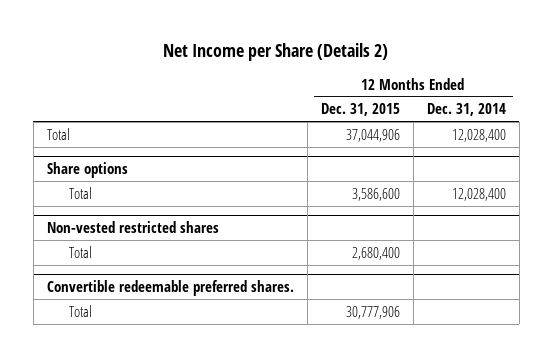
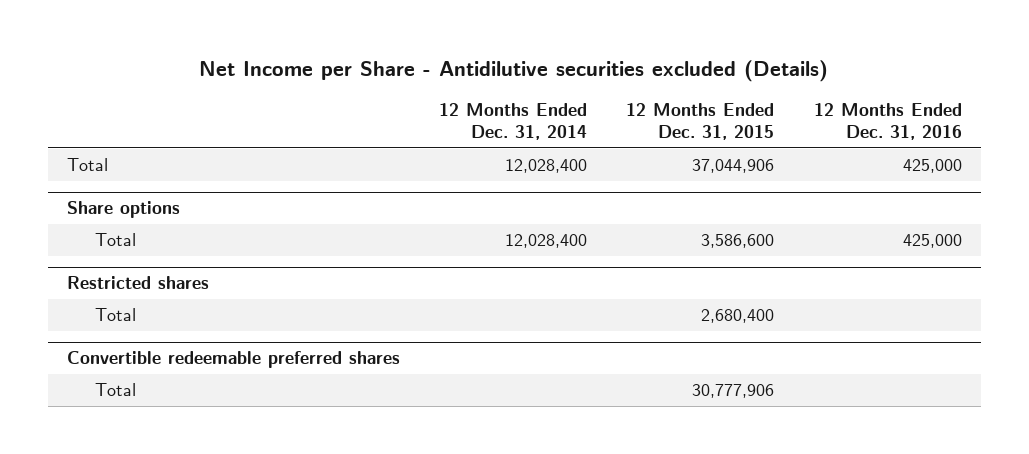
- Net Income per Share (Details 2)
+ Net Income per Share - Antidilutive securities excluded (Details)
- | 12 Months Ended Dec. 31, 2015 | 12 Months Ended Dec. 31, 2014
+ | 12 Months Ended Dec. 31, 2014 | 12 Months Ended Dec. 31, 2015 | 12 Months Ended Dec. 31, 2016
- Non-vested restricted shares
+ Restricted shares
- Convertible redeemable preferred shares.
+ Convertible redeemable preferred shares

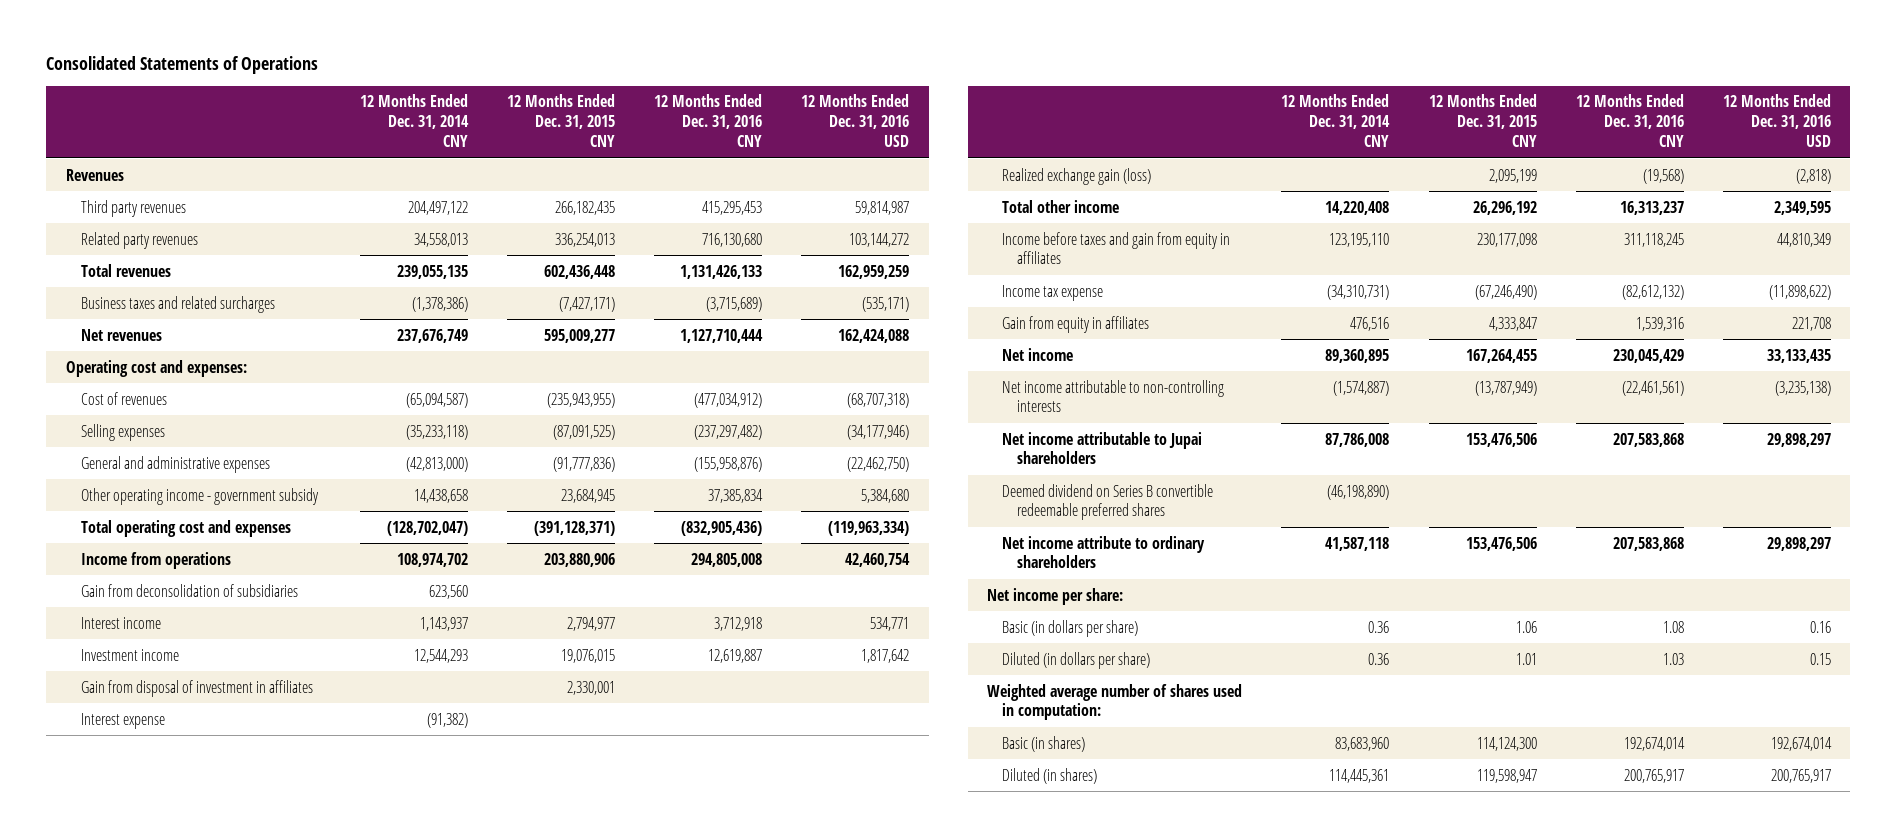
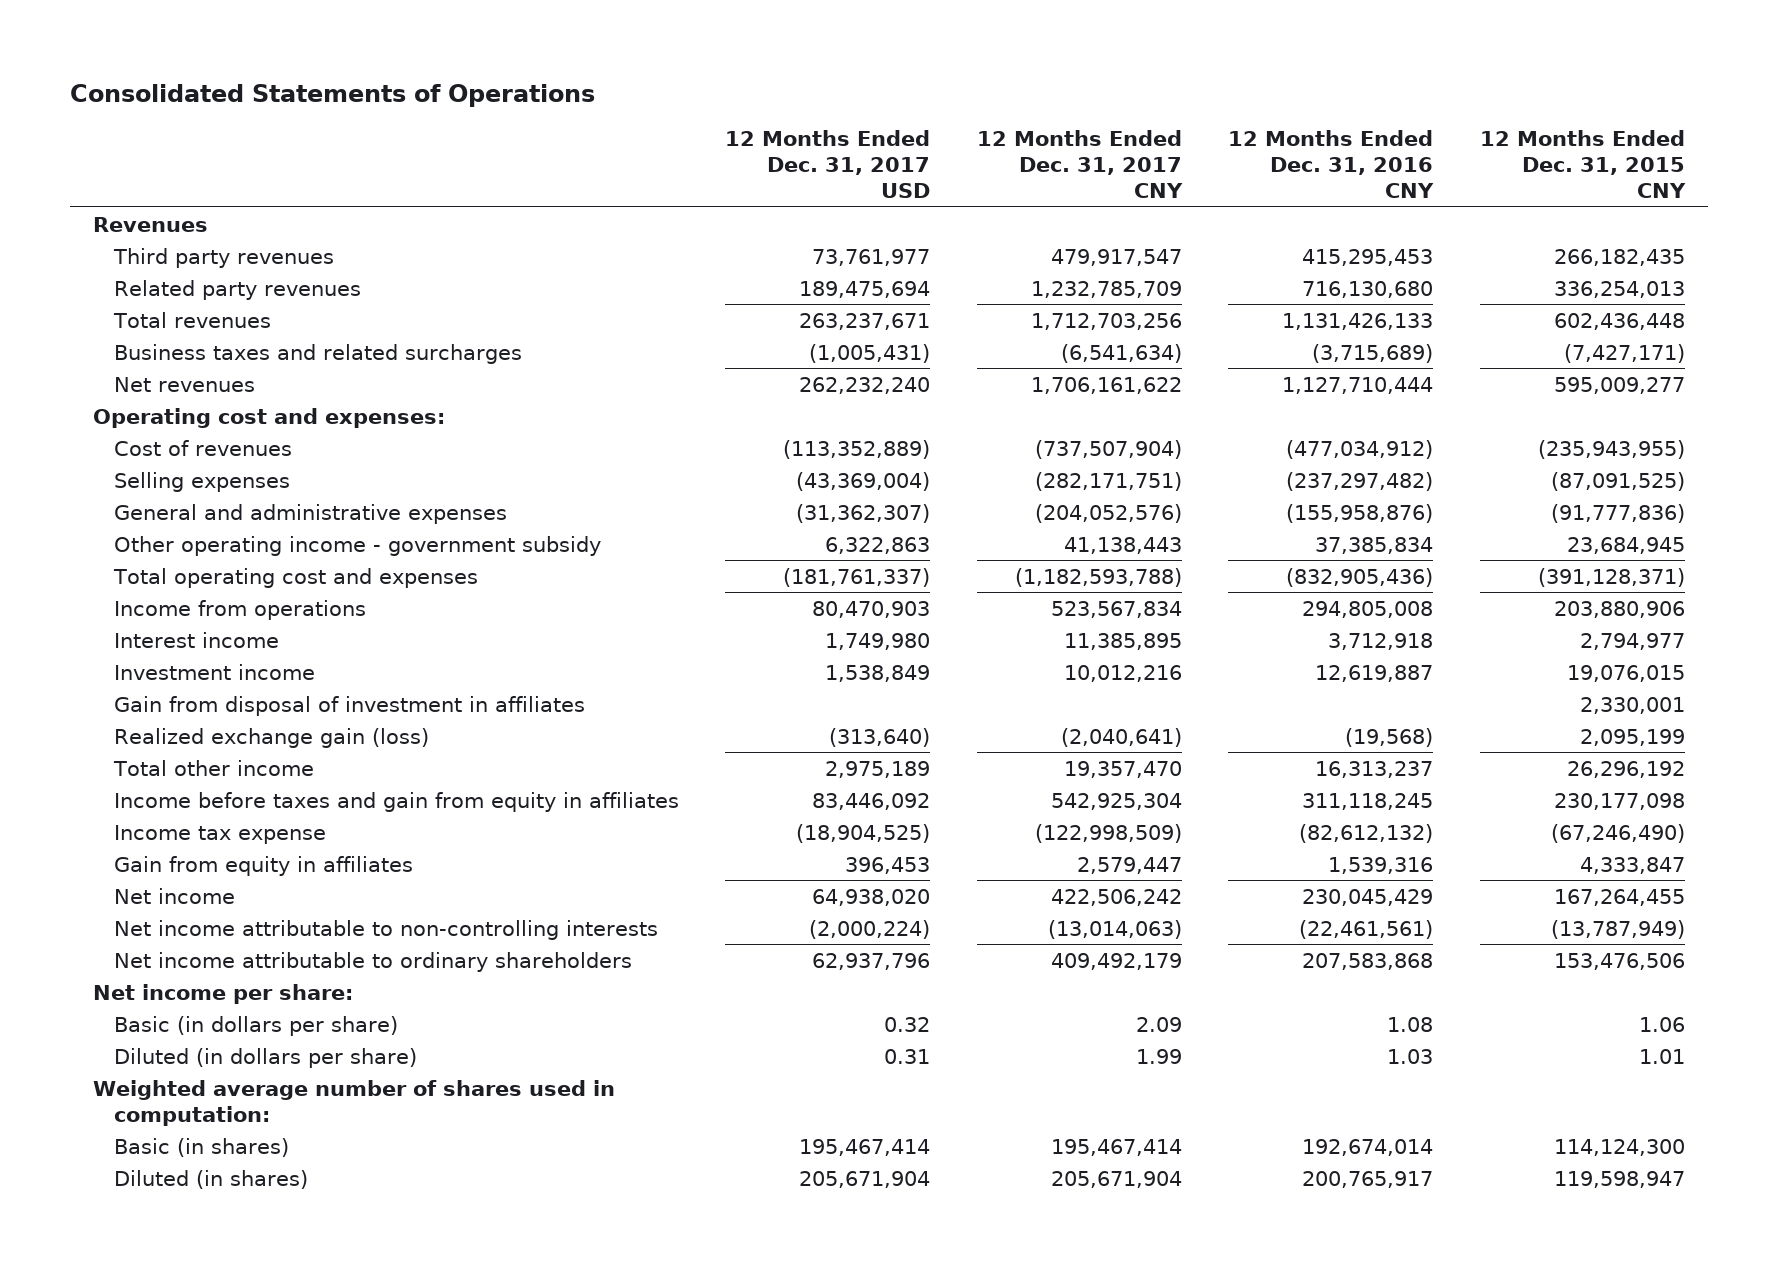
- | 12 Months Ended Dec. 31, 2014 CNY | 12 Months Ended Dec. 31, 2015 CNY | 12 Months Ended Dec. 31, 2016 CNY | 12 Months Ended Dec. 31, 2016 USD
+ | 12 Months Ended Dec. 31, 2017 USD | 12 Months Ended Dec. 31, 2017 CNY | 12 Months Ended Dec. 31, 2016 CNY | 12 Months Ended Dec. 31, 2015 CNY
- Gain from deconsolidation of subsidiaries | 623,560 | | |
- Interest expense | (91,382) | | |
- Net income attributable to Jupai shareholders | 87,786,008 | 153,476,506 | 207,583,868 | 29,898,297
- Deemed dividend on Series B convertible redeemable preferred shares | (46,198,890) | | |
- Net income attribute to ordinary shareholders | 41,587,118 | 153,476,506 | 207,583,868 | 29,898,297
+ Net income attributable to ordinary shareholders | 62,937,796 | 409,492,179 | 207,583,868 | 153,476,506

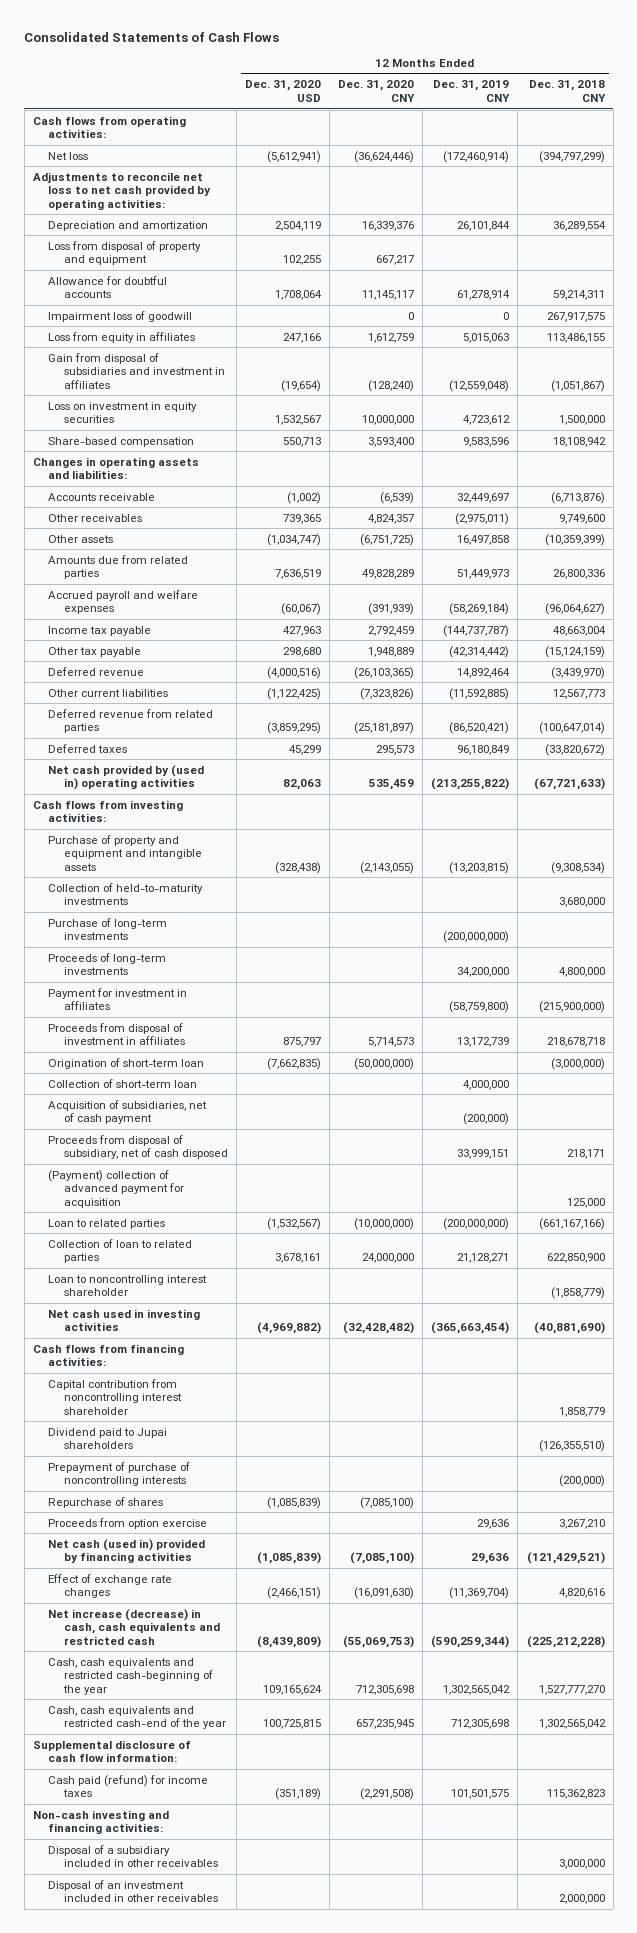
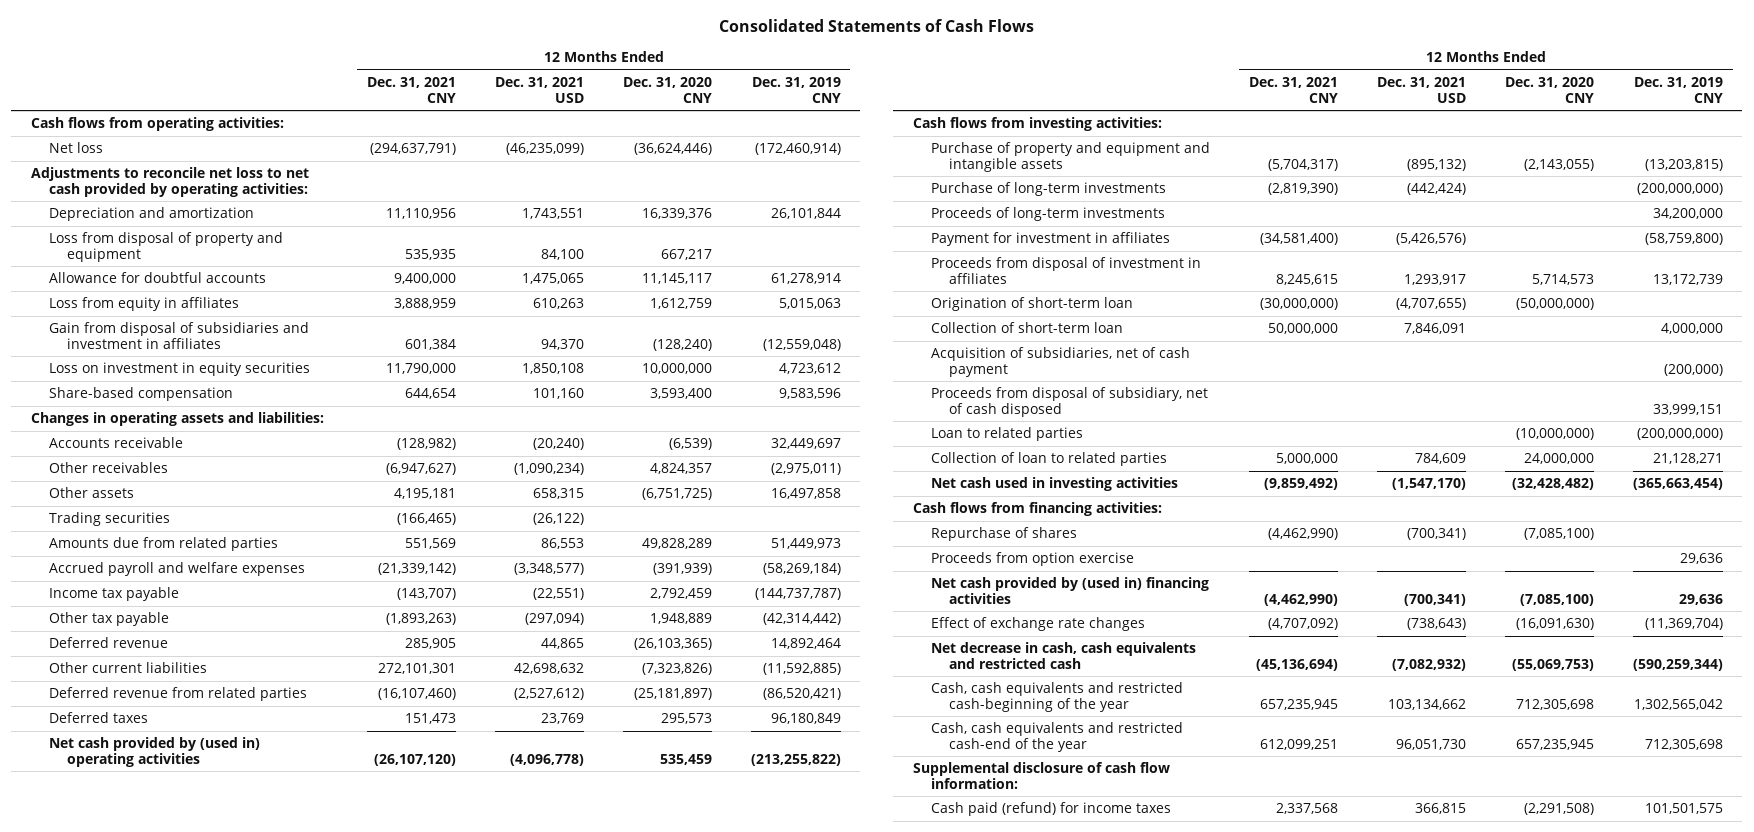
- | 12 Months Ended Dec. 31, 2020 USD | 12 Months Ended Dec. 31, 2020 CNY | 12 Months Ended Dec. 31, 2019 CNY | 12 Months Ended Dec. 31, 2018 CNY
+ | 12 Months Ended Dec. 31, 2021 CNY | 12 Months Ended Dec. 31, 2021 USD | 12 Months Ended Dec. 31, 2020 CNY | 12 Months Ended Dec. 31, 2019 CNY
- Impairment loss of goodwill | | 0 | 0 | 267,917,575
+ Trading securities | (166,465) | (26,122) | |
- Collection of held-to-maturity investments | | | | 3,680,000
- (Payment) collection of advanced payment for acquisition | | | | 125,000
- Loan to noncontrolling interest shareholder | | | | (1,858,779)
- Capital contribution from noncontrolling interest shareholder | | | | 1,858,779
- Dividend paid to Jupai shareholders | | | | (126,355,510)
- Prepayment of purchase of noncontrolling interests | | | | (200,000)
- Net cash (used in) provided by financing activities | (1,085,839) | (7,085,100) | 29,636 | (121,429,521)
+ Net cash provided by (used in) financing activities | (4,462,990) | (700,341) | (7,085,100) | 29,636
- Net increase (decrease) in cash, cash equivalents and restricted cash | (8,439,809) | (55,069,753) | (590,259,344) | (225,212,228)
+ Net decrease in cash, cash equivalents and restricted cash | (45,136,694) | (7,082,932) | (55,069,753) | (590,259,344)
- Non-cash investing and financing activities:
- Disposal of a subsidiary included in other receivables | | | | 3,000,000
- Disposal of an investment included in other receivables | | | | 2,000,000

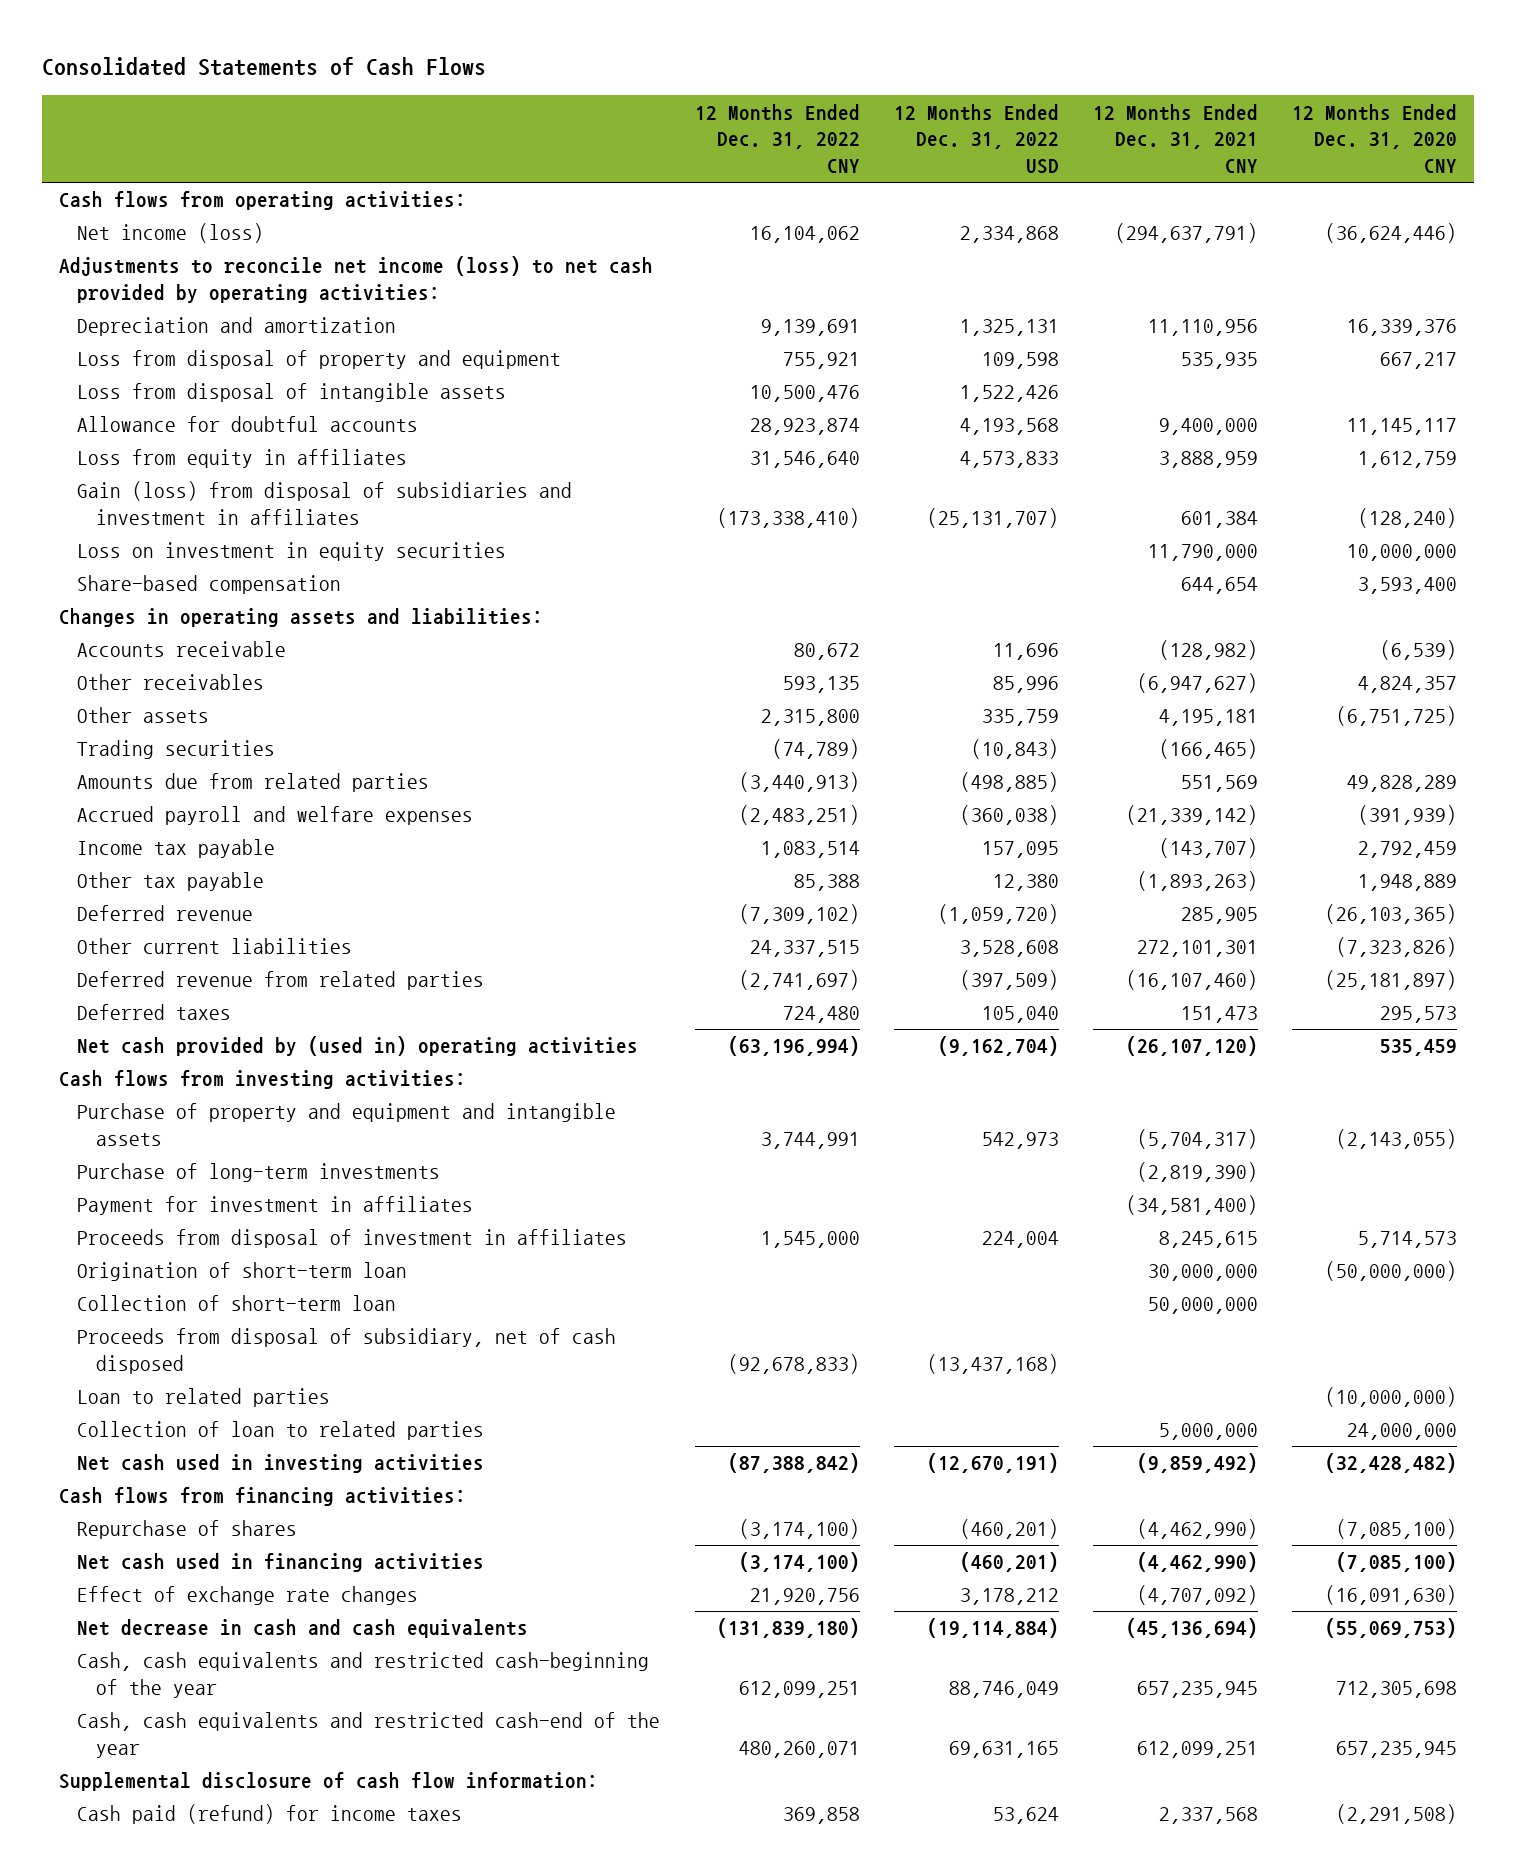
- | 12 Months Ended Dec. 31, 2021 CNY | 12 Months Ended Dec. 31, 2021 USD | 12 Months Ended Dec. 31, 2020 CNY | 12 Months Ended Dec. 31, 2019 CNY
+ | 12 Months Ended Dec. 31, 2022 CNY | 12 Months Ended Dec. 31, 2022 USD | 12 Months Ended Dec. 31, 2021 CNY | 12 Months Ended Dec. 31, 2020 CNY
- Net loss | (294,637,791) | (46,235,099) | (36,624,446) | (172,460,914)
- Adjustments to reconcile net loss to net cash provided by operating activities:
+ Net income (loss) | 16,104,062 | 2,334,868 | (294,637,791) | (36,624,446)
+ Adjustments to reconcile net income (loss) to net cash provided by operating activities:
+ Loss from disposal of intangible assets | 10,500,476 | 1,522,426 | |
- Gain from disposal of subsidiaries and investment in affiliates | 601,384 | 94,370 | (128,240) | (12,559,048)
+ Gain (loss) from disposal of subsidiaries and investment in affiliates | (173,338,410) | (25,131,707) | 601,384 | (128,240)
- Proceeds of long-term investments | | | | 34,200,000
- Origination of short-term loan | (30,000,000) | (4,707,655) | (50,000,000) |
+ Origination of short-term loan | | | 30,000,000 | (50,000,000)
- Acquisition of subsidiaries, net of cash payment | | | | (200,000)
- Proceeds from option exercise | | | | 29,636
- Net cash provided by (used in) financing activities | (4,462,990) | (700,341) | (7,085,100) | 29,636
+ Net cash used in financing activities | (3,174,100) | (460,201) | (4,462,990) | (7,085,100)
- Net decrease in cash, cash equivalents and restricted cash | (45,136,694) | (7,082,932) | (55,069,753) | (590,259,344)
+ Net decrease in cash and cash equivalents | (131,839,180) | (19,114,884) | (45,136,694) | (55,069,753)

